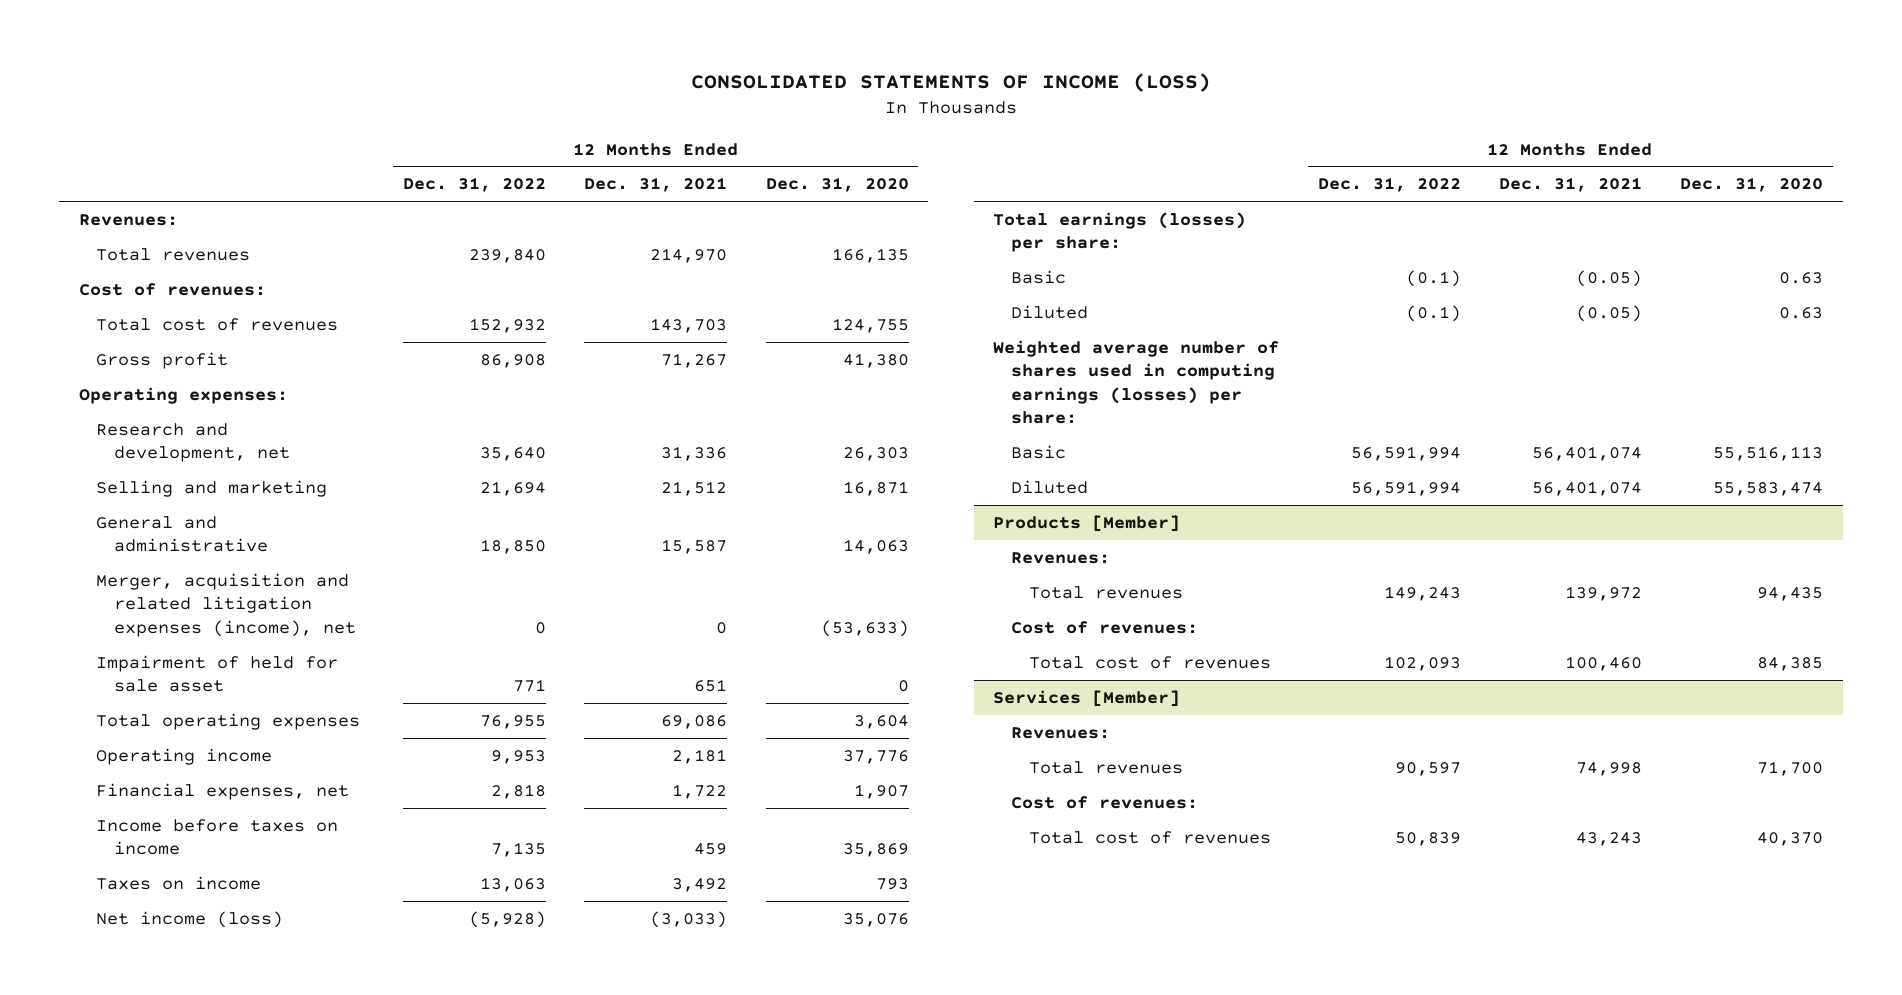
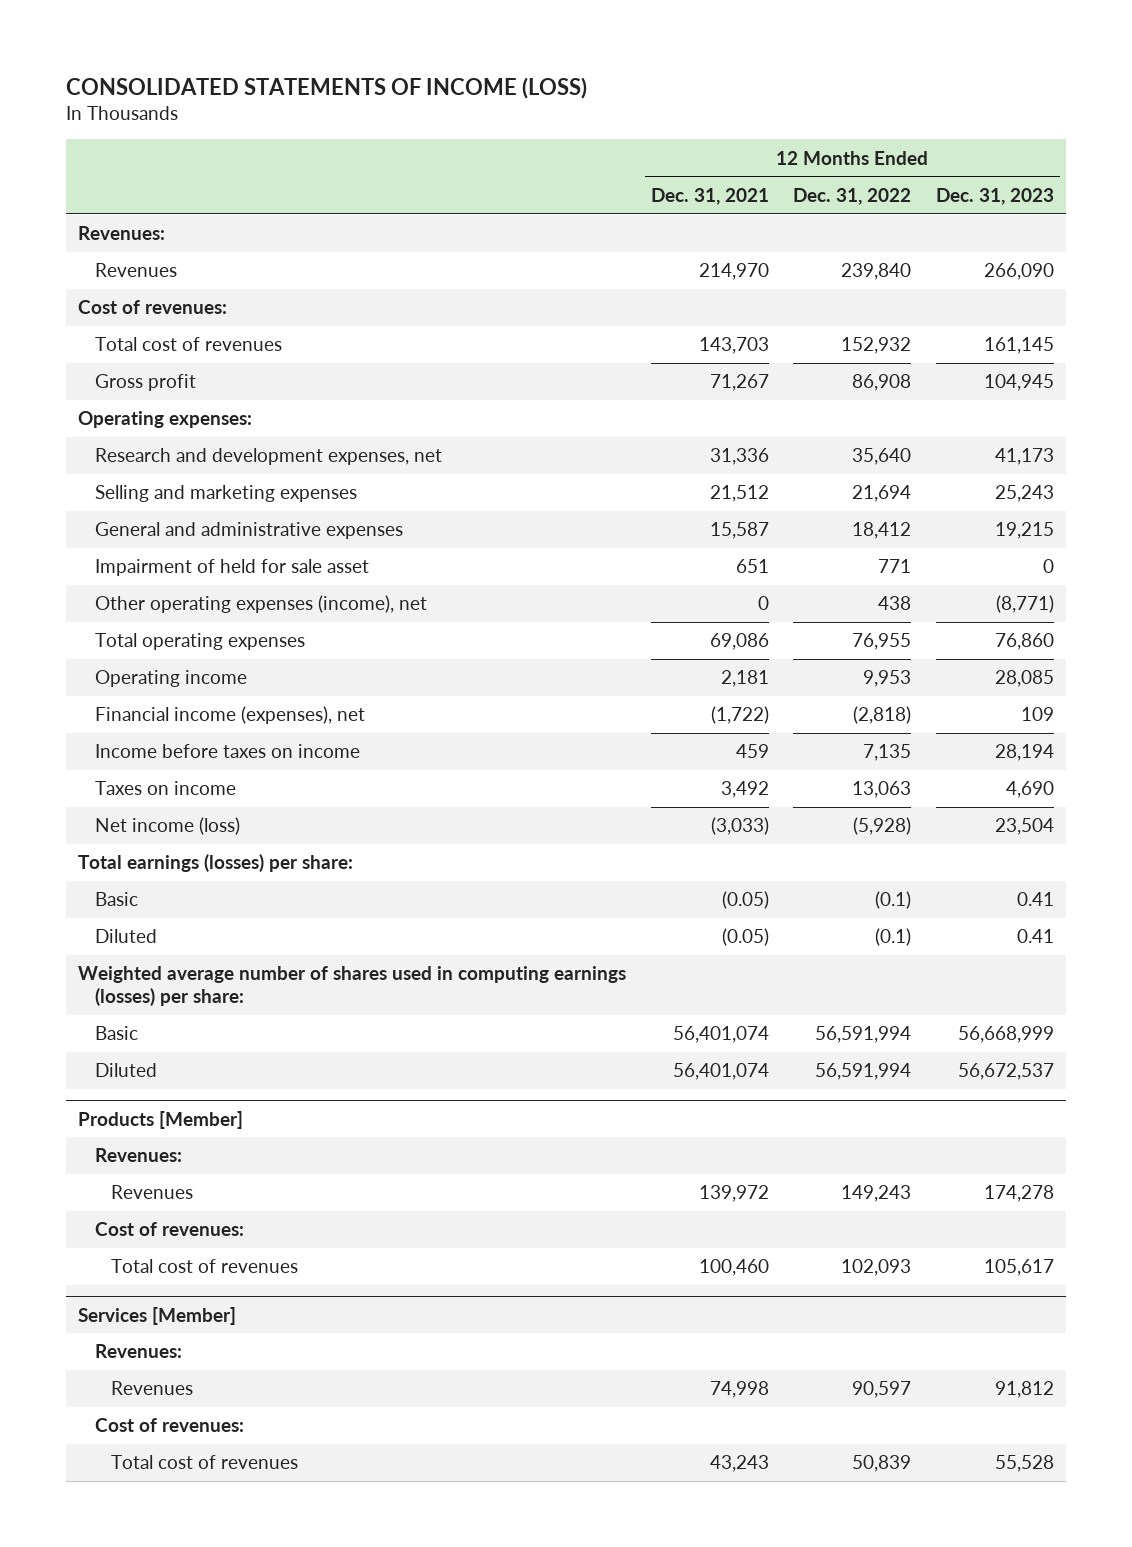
- | 12 Months Ended Dec. 31, 2022 | 12 Months Ended Dec. 31, 2021 | 12 Months Ended Dec. 31, 2020
+ | 12 Months Ended Dec. 31, 2021 | 12 Months Ended Dec. 31, 2022 | 12 Months Ended Dec. 31, 2023
- Total revenues | 239,840 | 214,970 | 166,135
+ Revenues | 214,970 | 239,840 | 266,090
- Research and development, net | 35,640 | 31,336 | 26,303
- Selling and marketing | 21,694 | 21,512 | 16,871
- General and administrative | 18,850 | 15,587 | 14,063
- Merger, acquisition and related litigation expenses (income), net | 0 | 0 | (53,633)
+ Research and development expenses, net | 31,336 | 35,640 | 41,173
+ Selling and marketing expenses | 21,512 | 21,694 | 25,243
+ General and administrative expenses | 15,587 | 18,412 | 19,215
+ Other operating expenses (income), net | 0 | 438 | (8,771)
- Financial expenses, net | 2,818 | 1,722 | 1,907
+ Financial income (expenses), net | (1,722) | (2,818) | 109
@ Products [Member]
- Total revenues | 149,243 | 139,972 | 94,435
+ Revenues | 139,972 | 149,243 | 174,278
@ Services [Member]
- Total revenues | 90,597 | 74,998 | 71,700
+ Revenues | 74,998 | 90,597 | 91,812

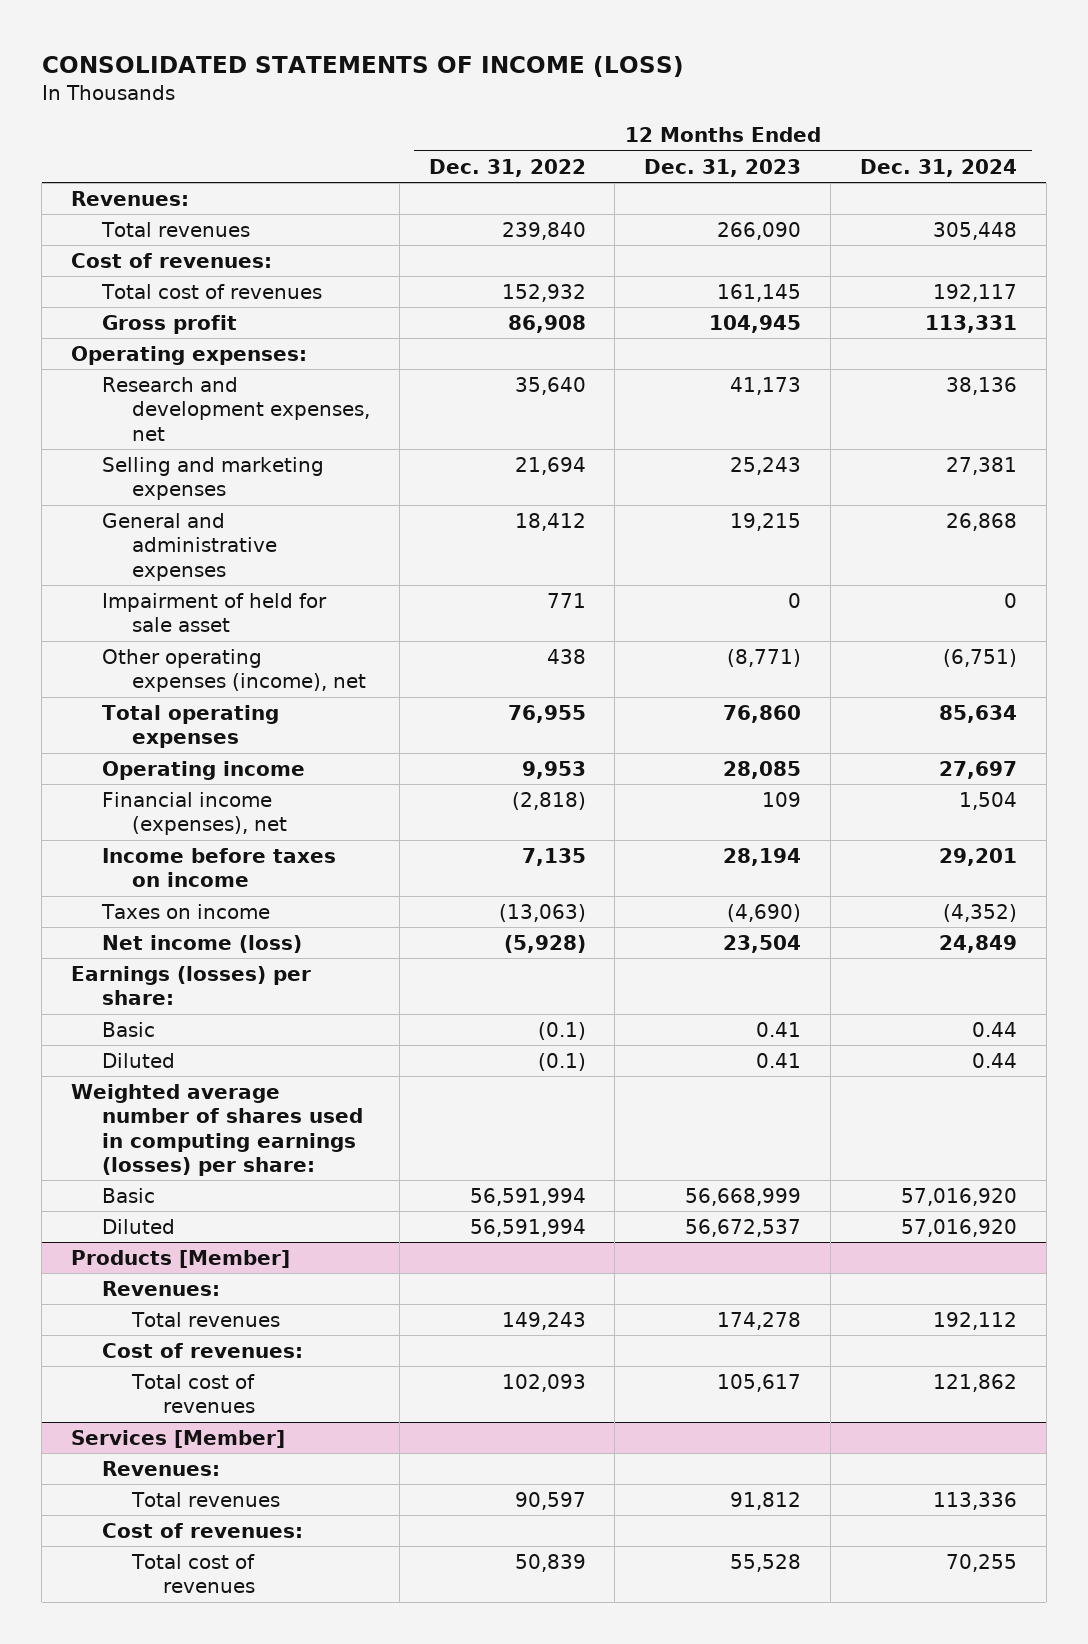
- | 12 Months Ended Dec. 31, 2021 | 12 Months Ended Dec. 31, 2022 | 12 Months Ended Dec. 31, 2023
+ | 12 Months Ended Dec. 31, 2022 | 12 Months Ended Dec. 31, 2023 | 12 Months Ended Dec. 31, 2024
- Revenues | 214,970 | 239,840 | 266,090
+ Total revenues | 239,840 | 266,090 | 305,448
- Taxes on income | 3,492 | 13,063 | 4,690
+ Taxes on income | (13,063) | (4,690) | (4,352)
- Total earnings (losses) per share:
+ Earnings (losses) per share:
@ Products [Member]
- Revenues | 139,972 | 149,243 | 174,278
+ Total revenues | 149,243 | 174,278 | 192,112
@ Services [Member]
- Revenues | 74,998 | 90,597 | 91,812
+ Total revenues | 90,597 | 91,812 | 113,336

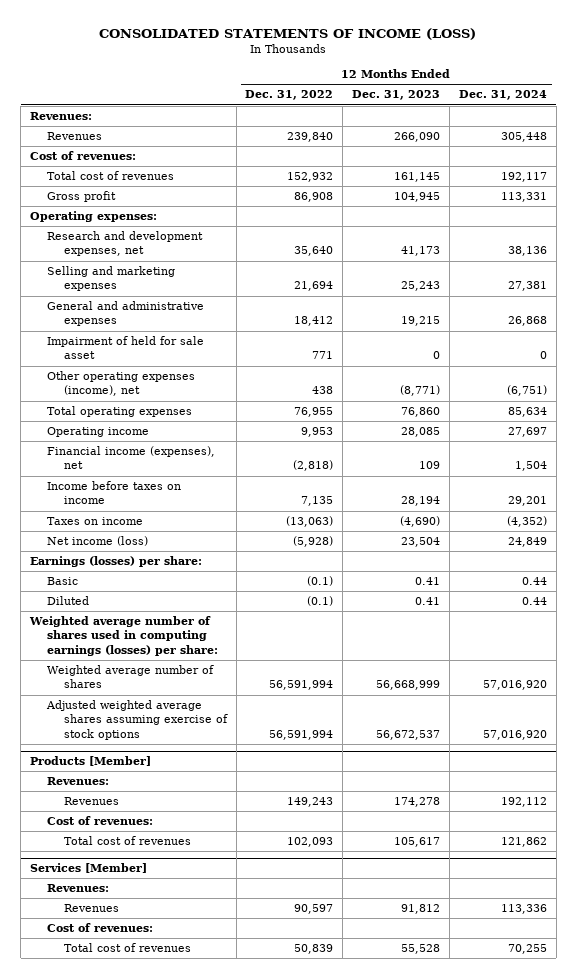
- Total revenues | 239,840 | 266,090 | 305,448
+ Revenues | 239,840 | 266,090 | 305,448
- Basic | 56,591,994 | 56,668,999 | 57,016,920
- Diluted | 56,591,994 | 56,672,537 | 57,016,920
+ Weighted average number of shares | 56,591,994 | 56,668,999 | 57,016,920
+ Adjusted weighted average shares assuming exercise of stock options | 56,591,994 | 56,672,537 | 57,016,920
@ Products [Member]
- Total revenues | 149,243 | 174,278 | 192,112
+ Revenues | 149,243 | 174,278 | 192,112
@ Services [Member]
- Total revenues | 90,597 | 91,812 | 113,336
+ Revenues | 90,597 | 91,812 | 113,336

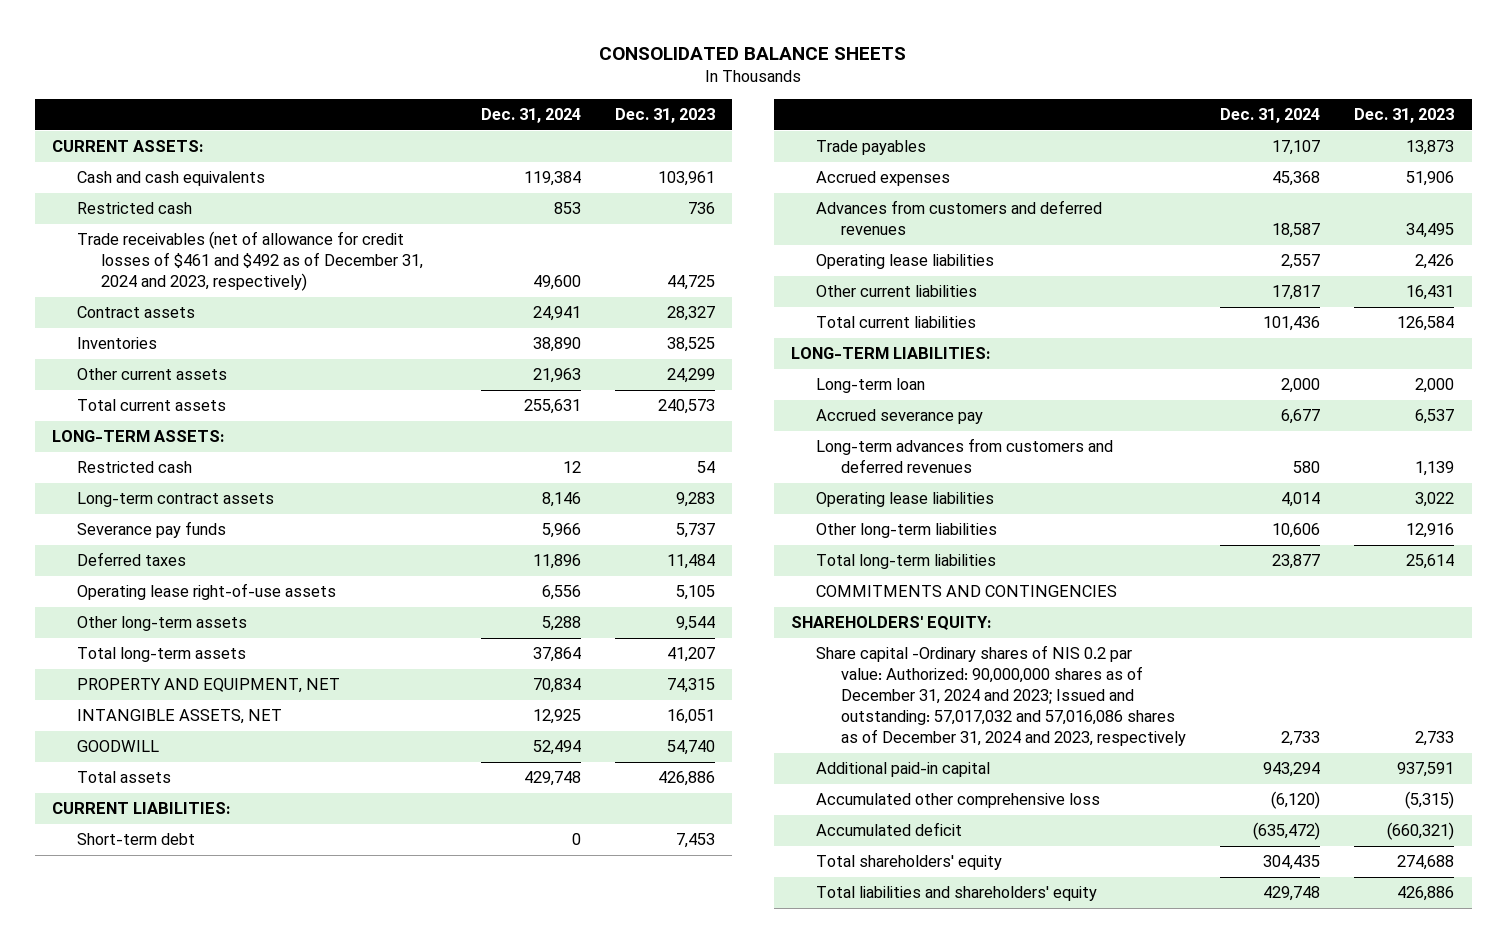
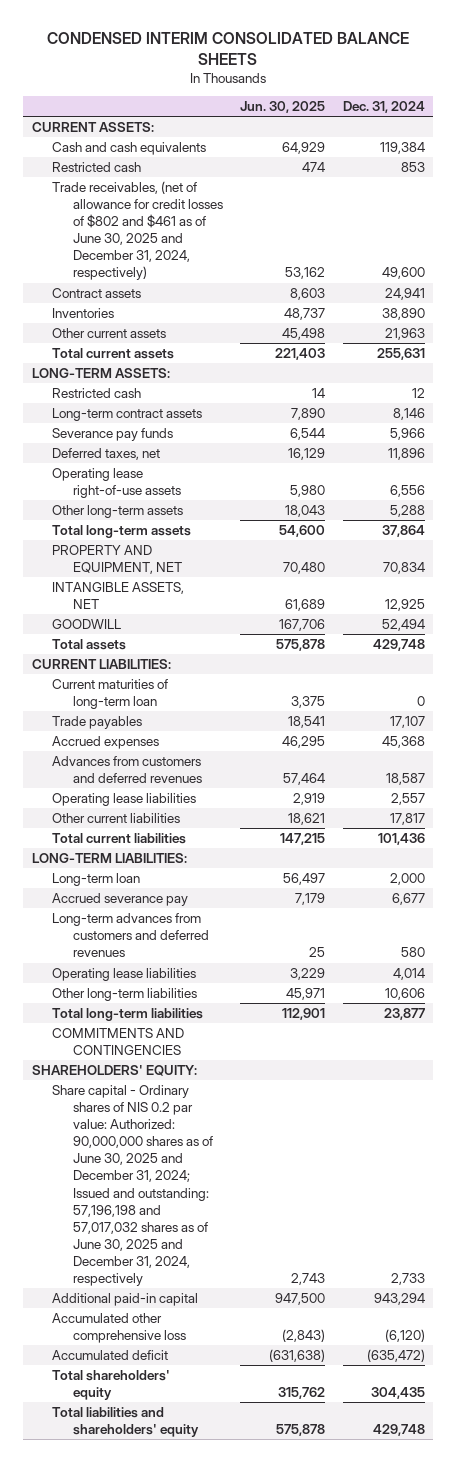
- CONSOLIDATED BALANCE SHEETS
+ CONDENSED INTERIM CONSOLIDATED BALANCE SHEETS
- | Dec. 31, 2024 | Dec. 31, 2023
+ | Jun. 30, 2025 | Dec. 31, 2024
- Trade receivables (net of allowance for credit losses of $461 and $492 as of December 31, 2024 and 2023, respectively) | 49,600 | 44,725
+ Trade receivables, (net of allowance for credit losses of $802 and $461 as of June 30, 2025 and December 31, 2024, respectively) | 53,162 | 49,600
- Deferred taxes | 11,896 | 11,484
+ Deferred taxes, net | 16,129 | 11,896
- Short-term debt | 0 | 7,453
+ Current maturities of long-term loan | 3,375 | 0
- Share capital -Ordinary shares of NIS 0.2 par value: Authorized: 90,000,000 shares as of December 31, 2024 and 2023; Issued and outstanding: 57,017,032 and 57,016,086 shares as of December 31, 2024 and 2023, respectively | 2,733 | 2,733
+ Share capital - Ordinary shares of NIS 0.2 par value: Authorized: 90,000,000 shares as of June 30, 2025 and December 31, 2024; Issued and outstanding: 57,196,198 and 57,017,032 shares as of June 30, 2025 and December 31, 2024, respectively | 2,743 | 2,733

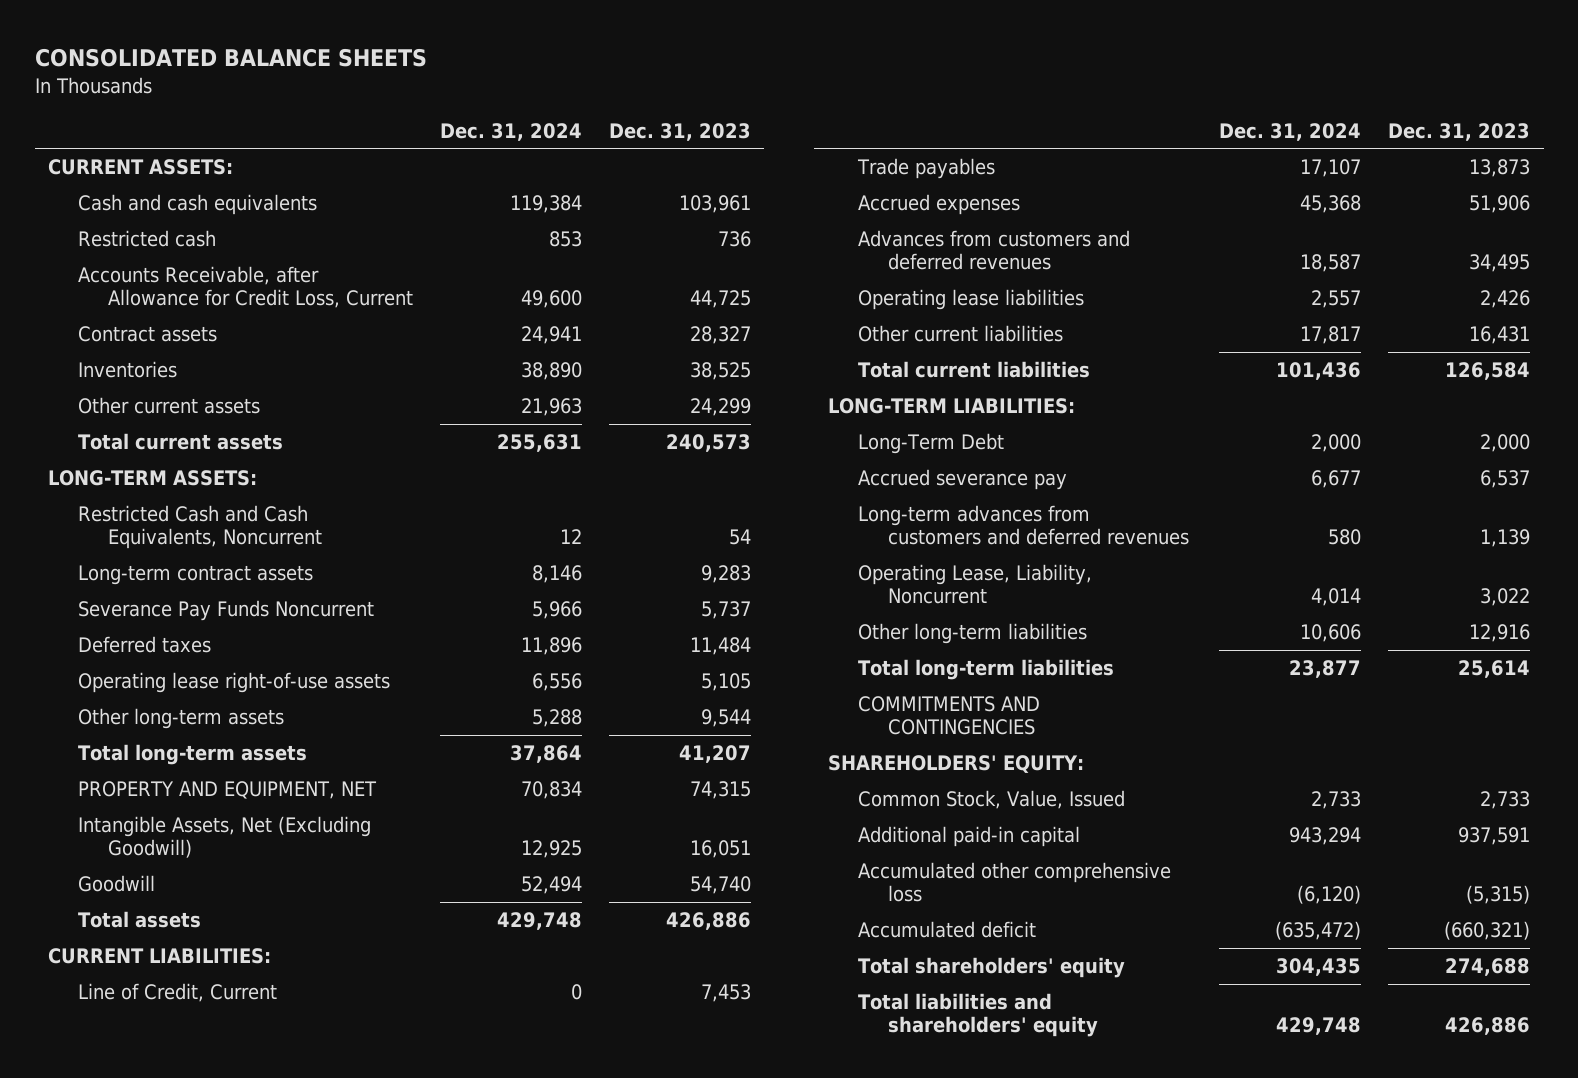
- CONDENSED INTERIM CONSOLIDATED BALANCE SHEETS
+ CONSOLIDATED BALANCE SHEETS
- | Jun. 30, 2025 | Dec. 31, 2024
+ | Dec. 31, 2024 | Dec. 31, 2023
- Trade receivables, (net of allowance for credit losses of $802 and $461 as of June 30, 2025 and December 31, 2024, respectively) | 53,162 | 49,600
+ Accounts Receivable, after Allowance for Credit Loss, Current | 49,600 | 44,725
- Restricted cash | 14 | 12
+ Restricted Cash and Cash Equivalents, Noncurrent | 12 | 54
- Severance pay funds | 6,544 | 5,966
- Deferred taxes, net | 16,129 | 11,896
+ Severance Pay Funds Noncurrent | 5,966 | 5,737
+ Deferred taxes | 11,896 | 11,484
- INTANGIBLE ASSETS, NET | 61,689 | 12,925
- GOODWILL | 167,706 | 52,494
+ Intangible Assets, Net (Excluding Goodwill) | 12,925 | 16,051
+ Goodwill | 52,494 | 54,740
- Current maturities of long-term loan | 3,375 | 0
+ Line of Credit, Current | 0 | 7,453
- Long-term loan | 56,497 | 2,000
+ Long-Term Debt | 2,000 | 2,000
- Operating lease liabilities | 3,229 | 4,014
+ Operating Lease, Liability, Noncurrent | 4,014 | 3,022
- Share capital - Ordinary shares of NIS 0.2 par value: Authorized: 90,000,000 shares as of June 30, 2025 and December 31, 2024; Issued and outstanding: 57,196,198 and 57,017,032 shares as of June 30, 2025 and December 31, 2024, respectively | 2,743 | 2,733
+ Common Stock, Value, Issued | 2,733 | 2,733

